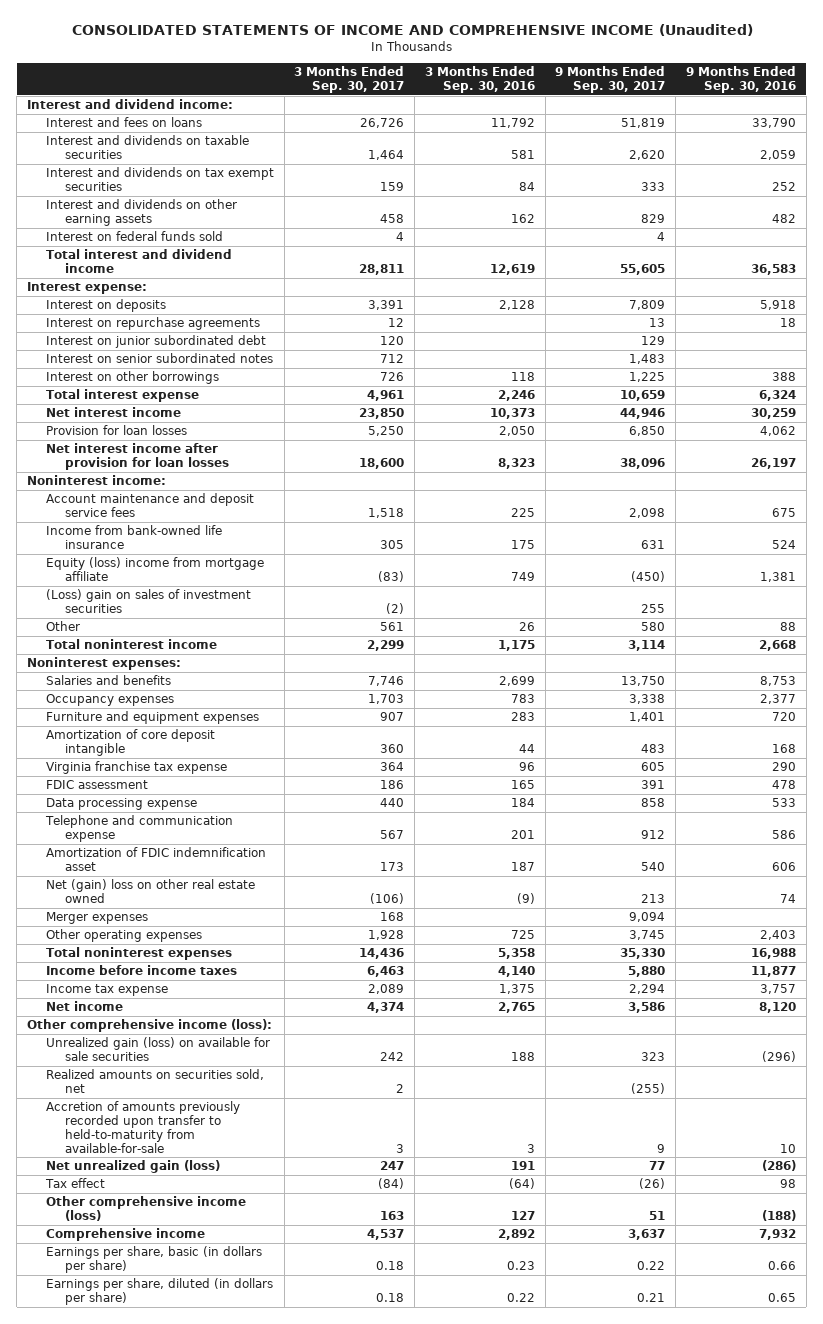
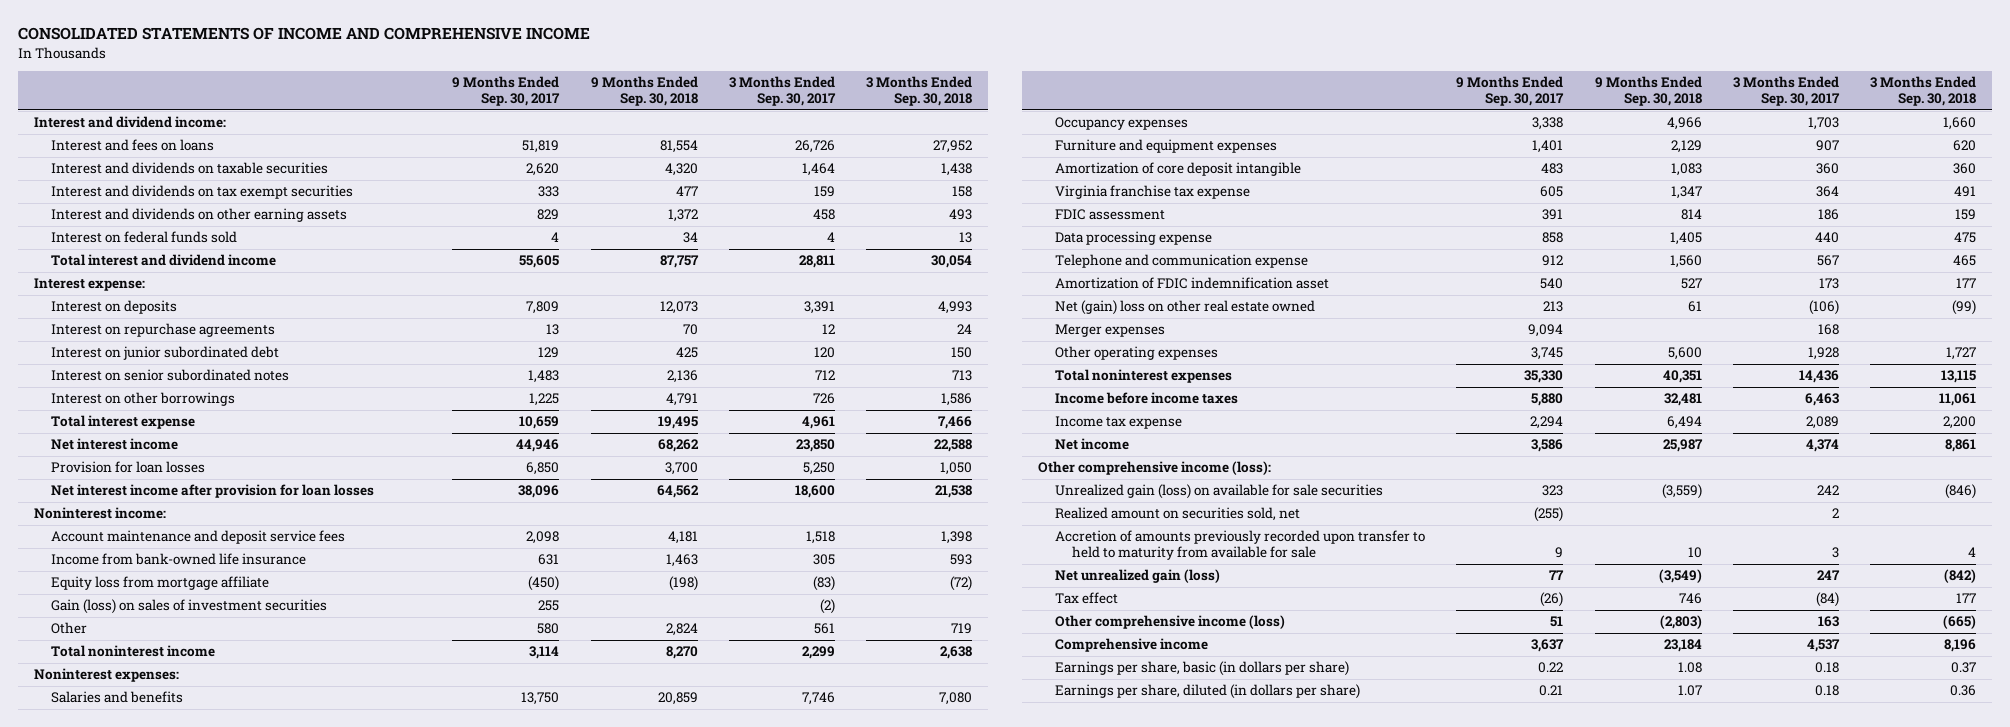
- CONSOLIDATED STATEMENTS OF INCOME AND COMPREHENSIVE INCOME (Unaudited)
+ CONSOLIDATED STATEMENTS OF INCOME AND COMPREHENSIVE INCOME
- | 3 Months Ended Sep. 30, 2017 | 3 Months Ended Sep. 30, 2016 | 9 Months Ended Sep. 30, 2017 | 9 Months Ended Sep. 30, 2016
+ | 9 Months Ended Sep. 30, 2017 | 9 Months Ended Sep. 30, 2018 | 3 Months Ended Sep. 30, 2017 | 3 Months Ended Sep. 30, 2018
- Equity (loss) income from mortgage affiliate | (83) | 749 | (450) | 1,381
- (Loss) gain on sales of investment securities | (2) | | 255 |
+ Equity loss from mortgage affiliate | (450) | (198) | (83) | (72)
+ Gain (loss) on sales of investment securities | 255 | | (2) |
- Realized amounts on securities sold, net | 2 | | (255) |
- Accretion of amounts previously recorded upon transfer to held-to-maturity from available-for-sale | 3 | 3 | 9 | 10
+ Realized amount on securities sold, net | (255) | | 2 |
+ Accretion of amounts previously recorded upon transfer to held to maturity from available for sale | 9 | 10 | 3 | 4

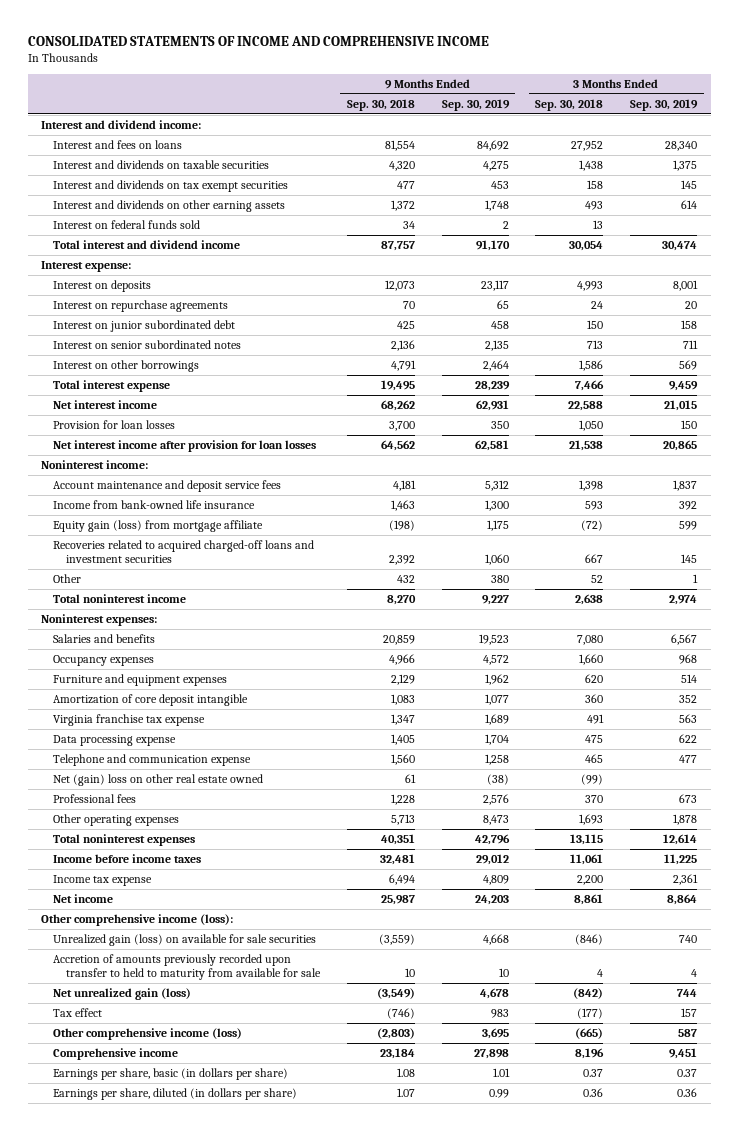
- | 9 Months Ended Sep. 30, 2017 | 9 Months Ended Sep. 30, 2018 | 3 Months Ended Sep. 30, 2017 | 3 Months Ended Sep. 30, 2018
+ | 9 Months Ended Sep. 30, 2018 | 9 Months Ended Sep. 30, 2019 | 3 Months Ended Sep. 30, 2018 | 3 Months Ended Sep. 30, 2019
- Equity loss from mortgage affiliate | (450) | (198) | (83) | (72)
- Gain (loss) on sales of investment securities | 255 | | (2) |
- Other | 580 | 2,824 | 561 | 719
+ Equity gain (loss) from mortgage affiliate | (198) | 1,175 | (72) | 599
+ Recoveries related to acquired charged-off loans and investment securities | 2,392 | 1,060 | 667 | 145
+ Other | 432 | 380 | 52 | 1
- FDIC assessment | 391 | 814 | 186 | 159
- Amortization of FDIC indemnification asset | 540 | 527 | 173 | 177
- Merger expenses | 9,094 | | 168 |
- Other operating expenses | 3,745 | 5,600 | 1,928 | 1,727
+ Professional fees | 1,228 | 2,576 | 370 | 673
+ Other operating expenses | 5,713 | 8,473 | 1,693 | 1,878
- Realized amount on securities sold, net | (255) | | 2 |
- Tax effect | (26) | 746 | (84) | 177
+ Tax effect | (746) | 983 | (177) | 157

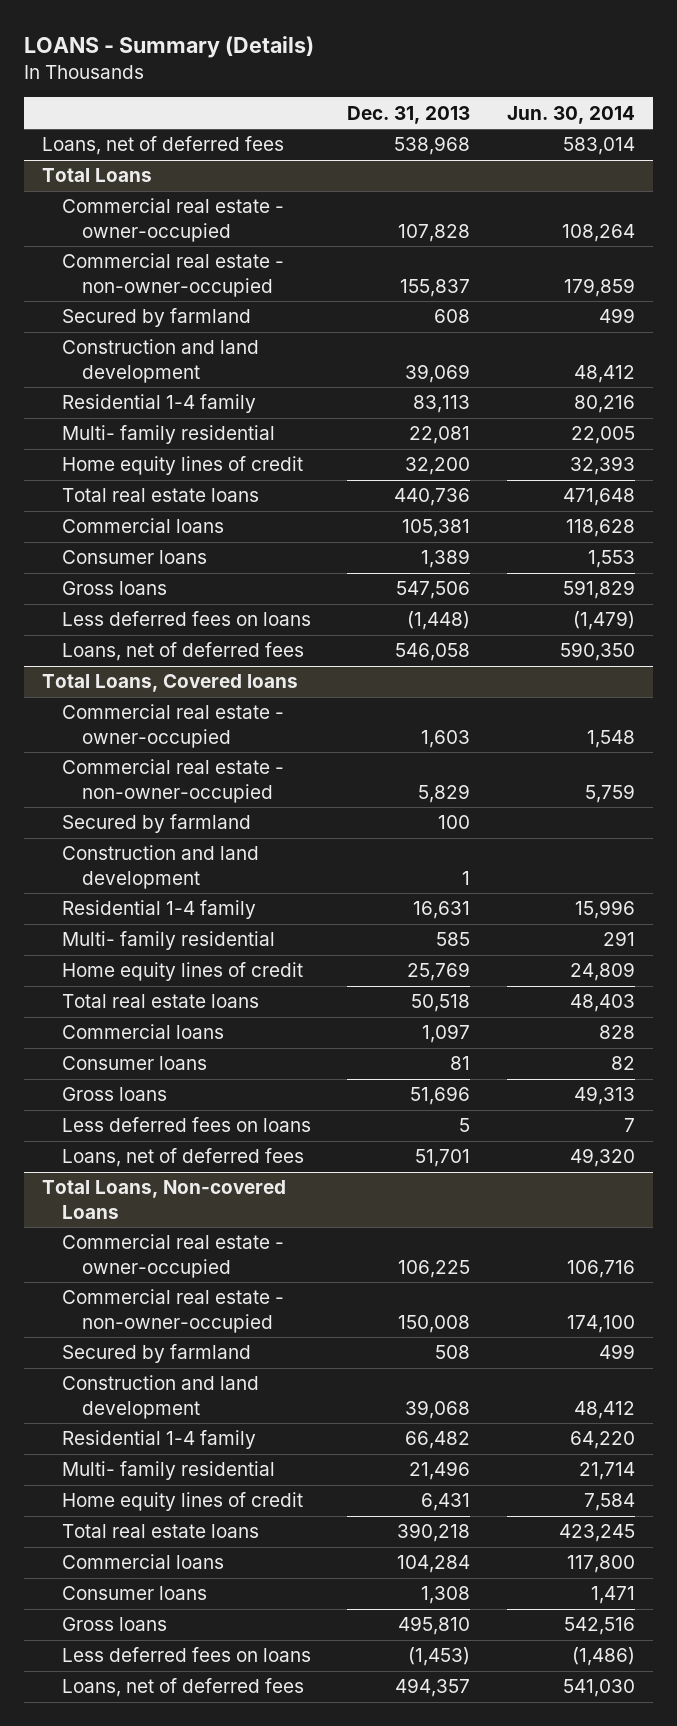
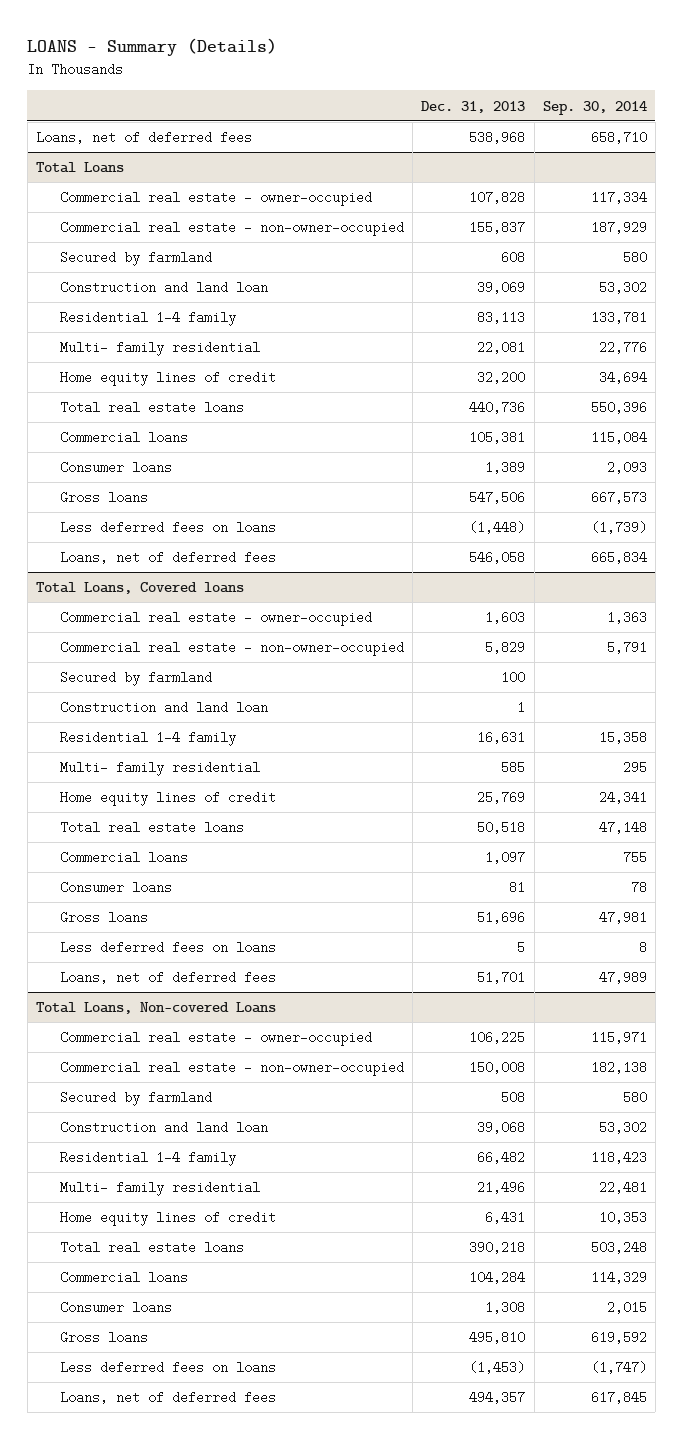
- | Dec. 31, 2013 | Jun. 30, 2014
+ | Dec. 31, 2013 | Sep. 30, 2014
@ Total Loans
- Construction and land development | 39,069 | 48,412
+ Construction and land loan | 39,069 | 53,302
@ Total Loans, Covered loans
- Construction and land development | 1 |
+ Construction and land loan | 1 |
@ Total Loans, Non-covered Loans
- Construction and land development | 39,068 | 48,412
+ Construction and land loan | 39,068 | 53,302

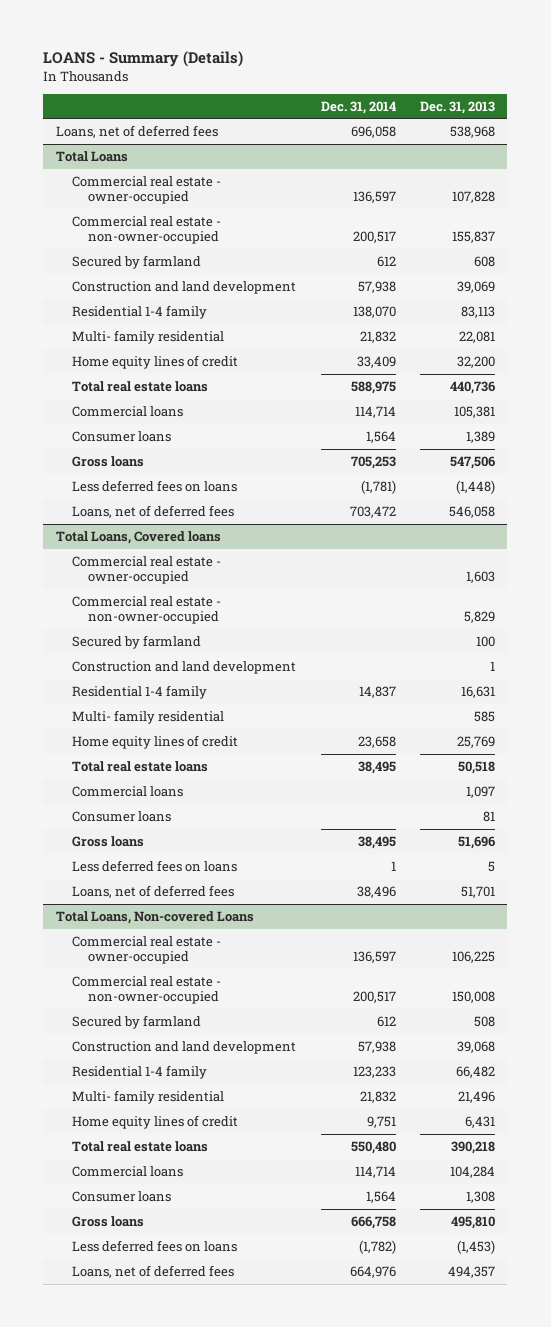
- | Dec. 31, 2013 | Sep. 30, 2014
+ | Dec. 31, 2014 | Dec. 31, 2013
@ Total Loans
- Construction and land loan | 39,069 | 53,302
+ Construction and land development | 57,938 | 39,069
@ Total Loans, Covered loans
- Construction and land loan | 1 |
+ Construction and land development | | 1
@ Total Loans, Non-covered Loans
- Construction and land loan | 39,068 | 53,302
+ Construction and land development | 57,938 | 39,068

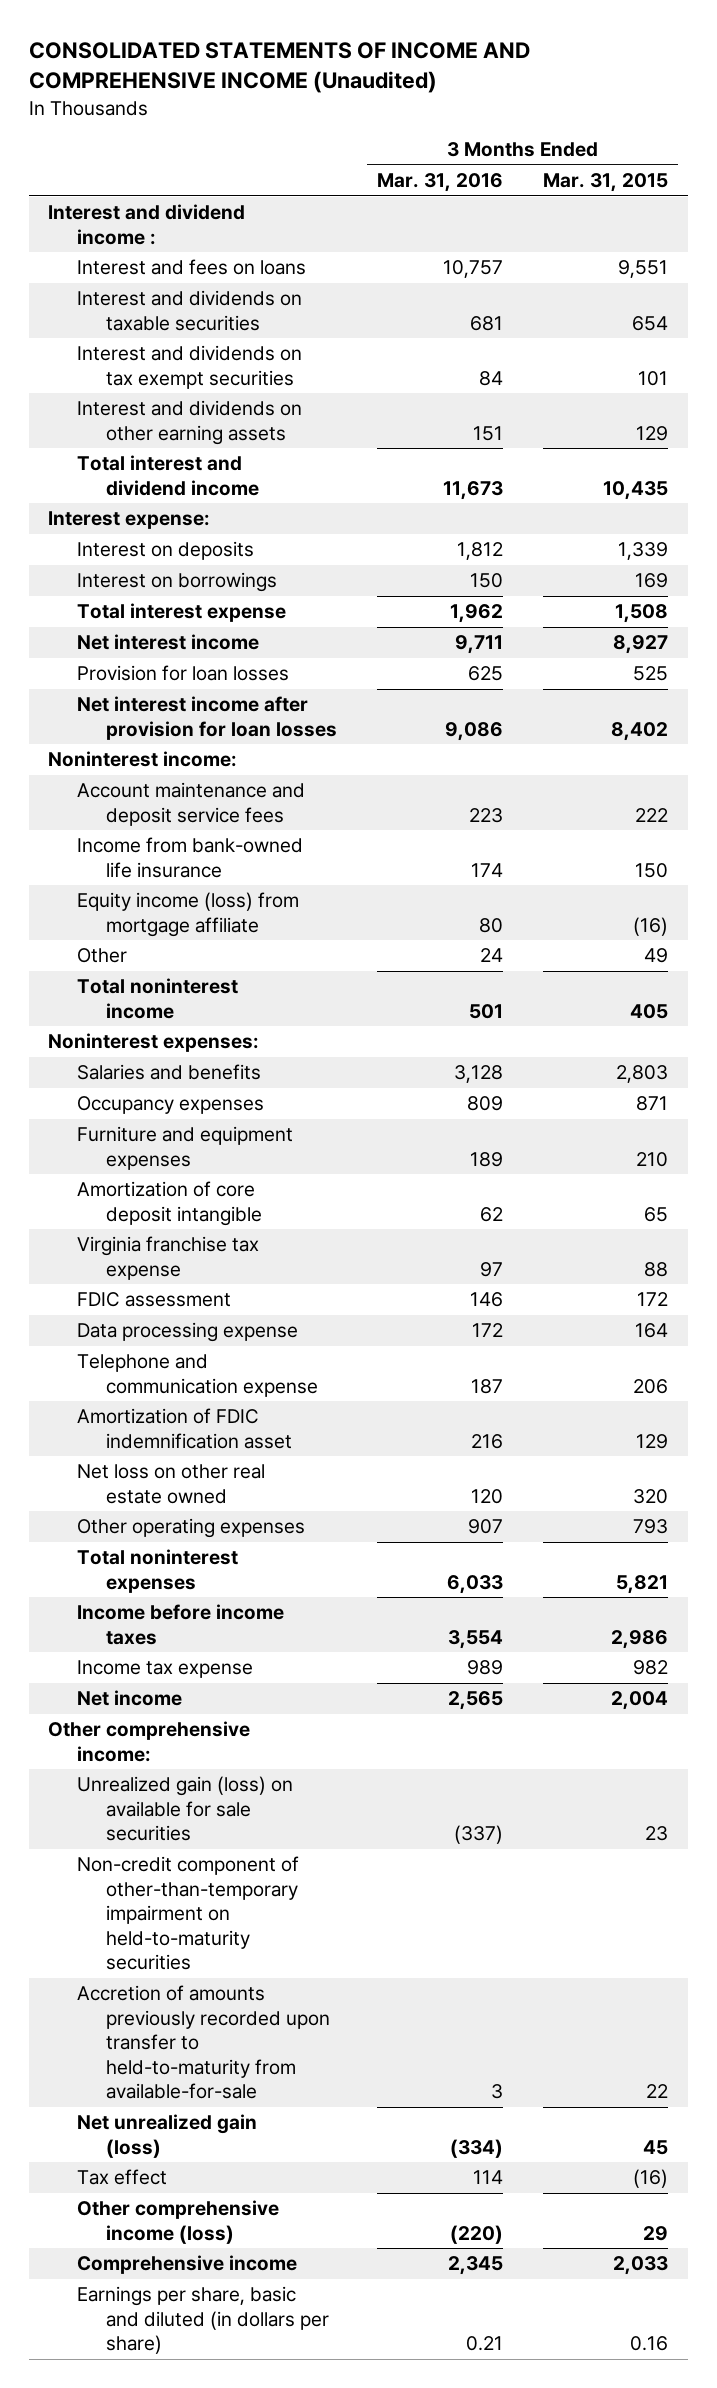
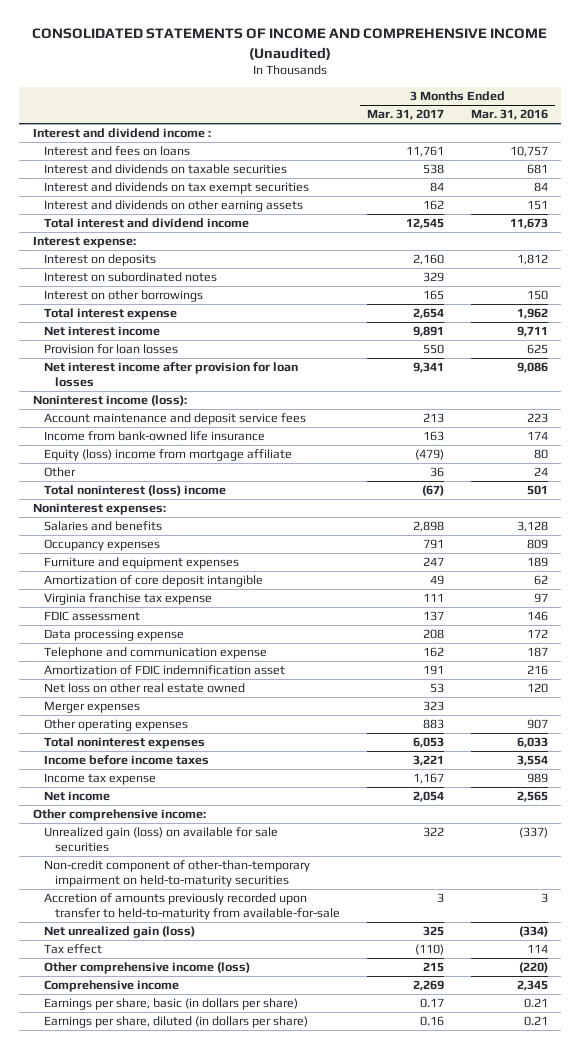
- | 3 Months Ended Mar. 31, 2016 | 3 Months Ended Mar. 31, 2015
+ | 3 Months Ended Mar. 31, 2017 | 3 Months Ended Mar. 31, 2016
- Interest on borrowings | 150 | 169
+ Interest on subordinated notes | 329 |
+ Interest on other borrowings | 165 | 150
- Noninterest income:
+ Noninterest income (loss):
- Equity income (loss) from mortgage affiliate | 80 | (16)
+ Equity (loss) income from mortgage affiliate | (479) | 80
- Total noninterest income | 501 | 405
+ Total noninterest (loss) income | (67) | 501
+ Merger expenses | 323 |
- Earnings per share, basic and diluted (in dollars per share) | 0.21 | 0.16
+ Earnings per share, basic (in dollars per share) | 0.17 | 0.21
+ Earnings per share, diluted (in dollars per share) | 0.16 | 0.21

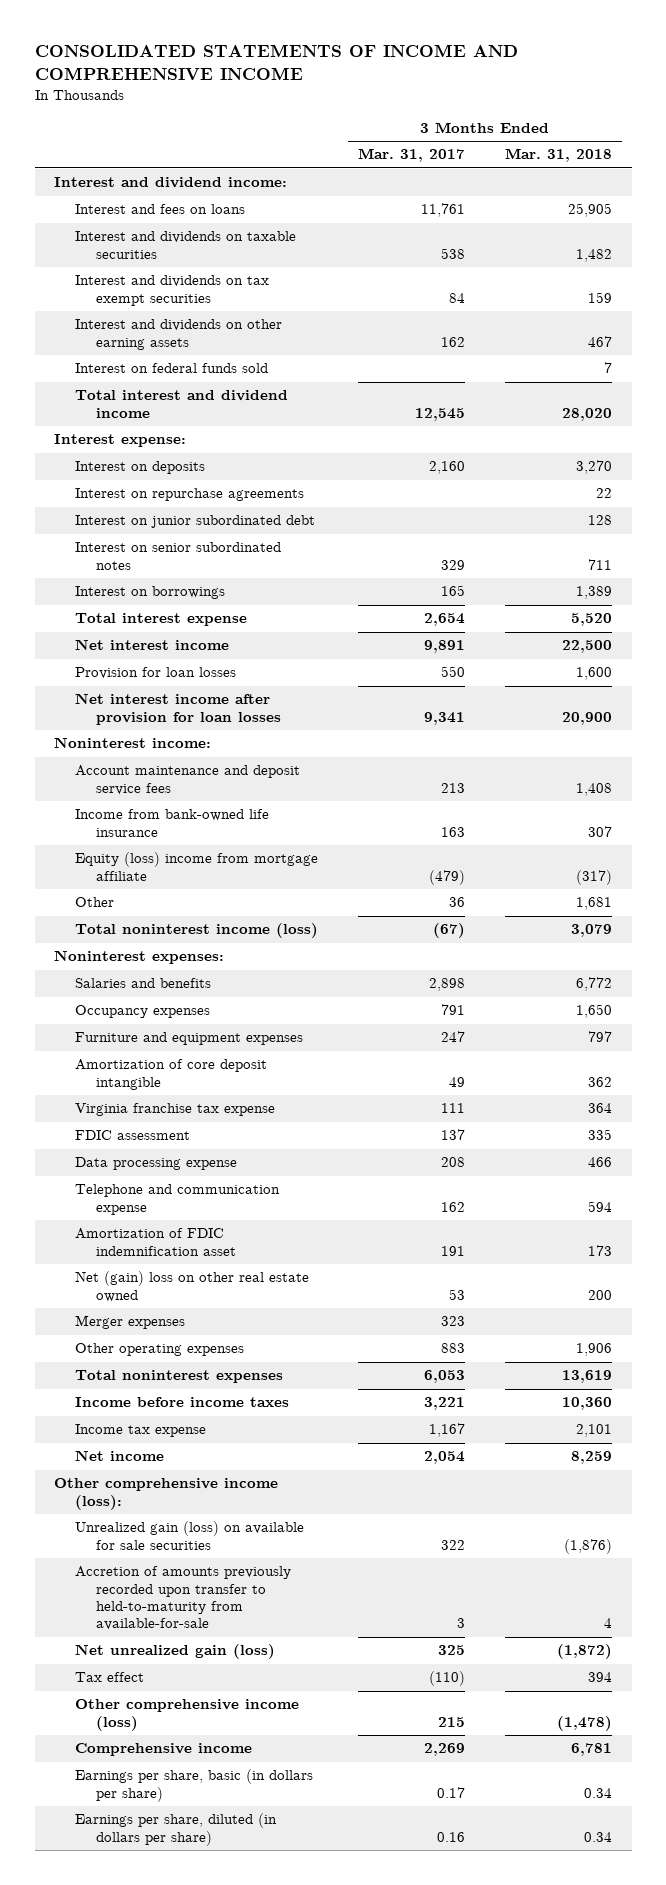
- CONSOLIDATED STATEMENTS OF INCOME AND COMPREHENSIVE INCOME (Unaudited)
+ CONSOLIDATED STATEMENTS OF INCOME AND COMPREHENSIVE INCOME
- | 3 Months Ended Mar. 31, 2017 | 3 Months Ended Mar. 31, 2016
+ | 3 Months Ended Mar. 31, 2017 | 3 Months Ended Mar. 31, 2018
- Interest and dividend income :
+ Interest and dividend income:
+ Interest on federal funds sold | | 7
- Interest on subordinated notes | 329 |
- Interest on other borrowings | 165 | 150
+ Interest on repurchase agreements | | 22
+ Interest on junior subordinated debt | | 128
+ Interest on senior subordinated notes | 329 | 711
+ Interest on borrowings | 165 | 1,389
- Noninterest income (loss):
+ Noninterest income:
- Total noninterest (loss) income | (67) | 501
+ Total noninterest income (loss) | (67) | 3,079
- Net loss on other real estate owned | 53 | 120
+ Net (gain) loss on other real estate owned | 53 | 200
- Other comprehensive income:
+ Other comprehensive income (loss):
- Non-credit component of other-than-temporary impairment on held-to-maturity securities

